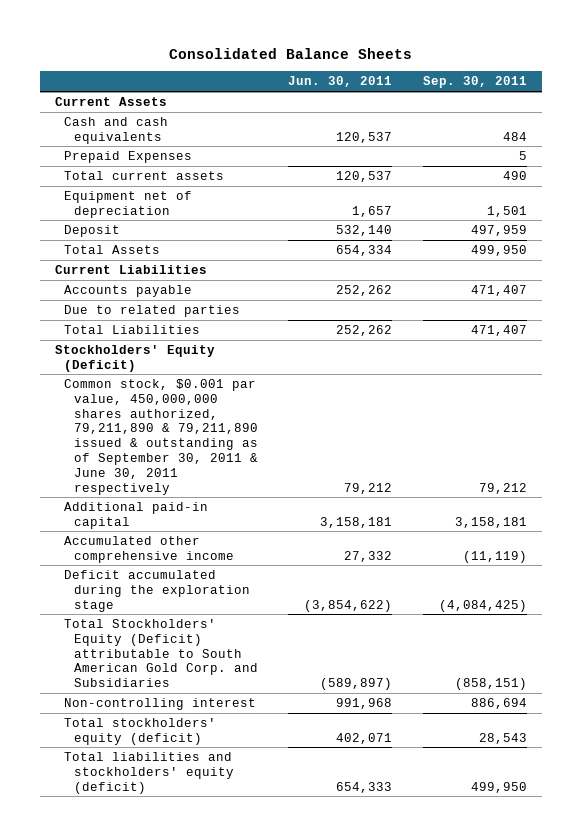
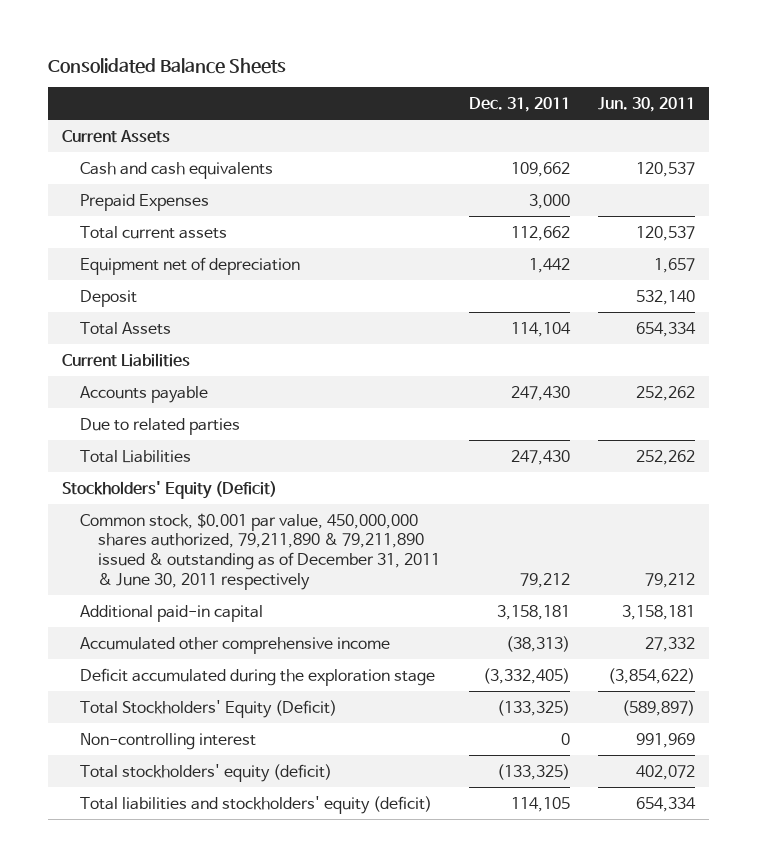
- | Jun. 30, 2011 | Sep. 30, 2011
+ | Dec. 31, 2011 | Jun. 30, 2011
- Common stock, $0.001 par value, 450,000,000 shares authorized, 79,211,890 & 79,211,890 issued & outstanding as of September 30, 2011 & June 30, 2011 respectively | 79,212 | 79,212
+ Common stock, $0.001 par value, 450,000,000 shares authorized, 79,211,890 & 79,211,890 issued & outstanding as of December 31, 2011 & June 30, 2011 respectively | 79,212 | 79,212
- Total Stockholders' Equity (Deficit) attributable to South American Gold Corp. and Subsidiaries | (589,897) | (858,151)
- Non-controlling interest | 991,968 | 886,694
- Total stockholders' equity (deficit) | 402,071 | 28,543
- Total liabilities and stockholders' equity (deficit) | 654,333 | 499,950
+ Total Stockholders' Equity (Deficit) | (133,325) | (589,897)
+ Non-controlling interest | 0 | 991,969
+ Total stockholders' equity (deficit) | (133,325) | 402,072
+ Total liabilities and stockholders' equity (deficit) | 114,105 | 654,334

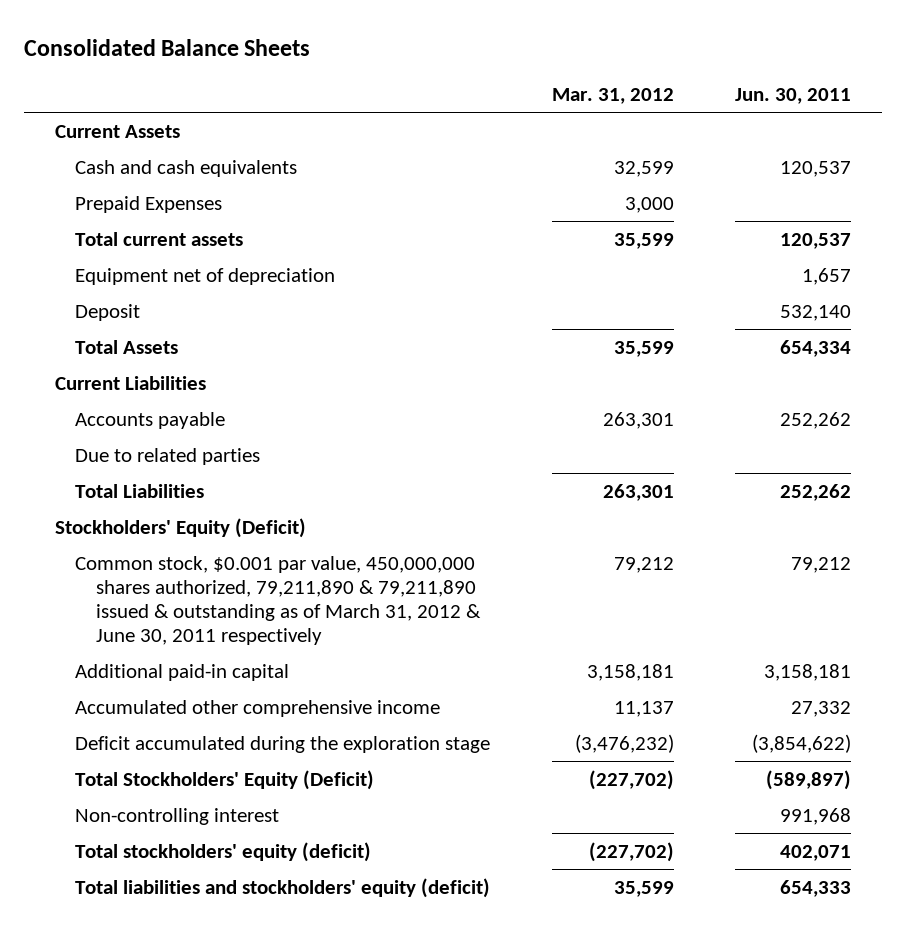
- | Dec. 31, 2011 | Jun. 30, 2011
+ | Mar. 31, 2012 | Jun. 30, 2011
- Common stock, $0.001 par value, 450,000,000 shares authorized, 79,211,890 & 79,211,890 issued & outstanding as of December 31, 2011 & June 30, 2011 respectively | 79,212 | 79,212
+ Common stock, $0.001 par value, 450,000,000 shares authorized, 79,211,890 & 79,211,890 issued & outstanding as of March 31, 2012 & June 30, 2011 respectively | 79,212 | 79,212
- Non-controlling interest | 0 | 991,969
- Total stockholders' equity (deficit) | (133,325) | 402,072
- Total liabilities and stockholders' equity (deficit) | 114,105 | 654,334
+ Non-controlling interest | | 991,968
+ Total stockholders' equity (deficit) | (227,702) | 402,071
+ Total liabilities and stockholders' equity (deficit) | 35,599 | 654,333

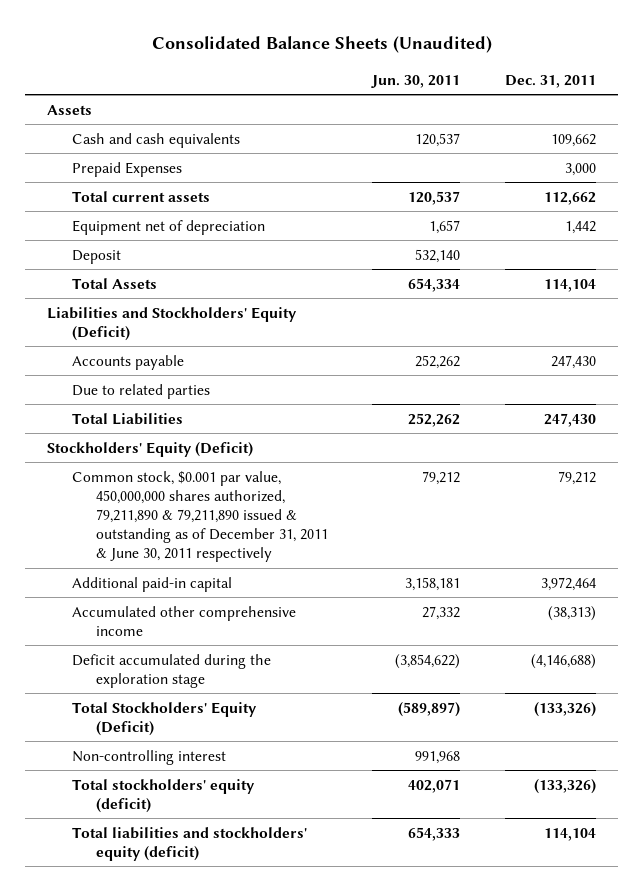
- Consolidated Balance Sheets
+ Consolidated Balance Sheets (Unaudited)
- | Mar. 31, 2012 | Jun. 30, 2011
+ | Jun. 30, 2011 | Dec. 31, 2011
- Current Assets
+ Assets
- Current Liabilities
+ Liabilities and Stockholders' Equity (Deficit)
- Common stock, $0.001 par value, 450,000,000 shares authorized, 79,211,890 & 79,211,890 issued & outstanding as of March 31, 2012 & June 30, 2011 respectively | 79,212 | 79,212
+ Common stock, $0.001 par value, 450,000,000 shares authorized, 79,211,890 & 79,211,890 issued & outstanding as of December 31, 2011 & June 30, 2011 respectively | 79,212 | 79,212

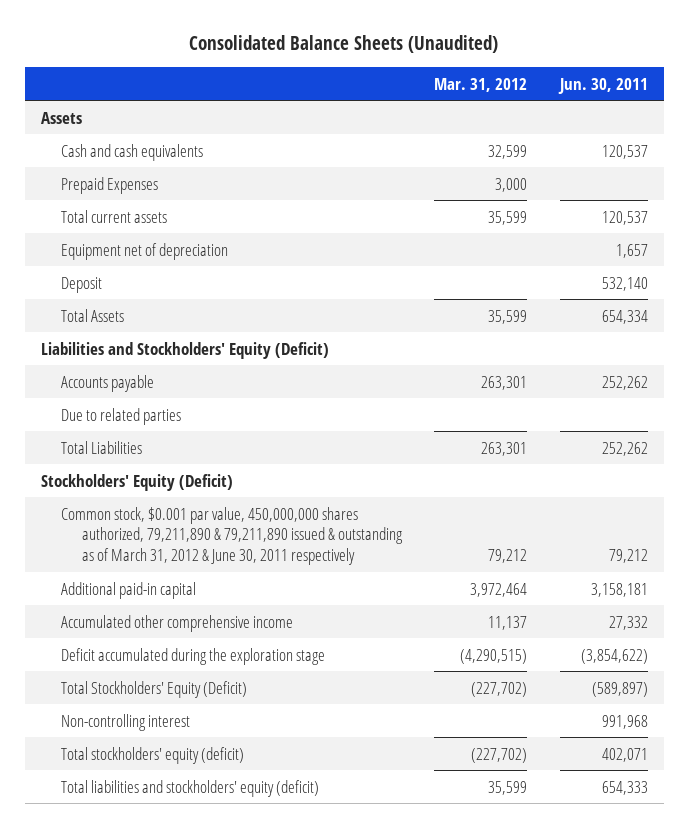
- | Jun. 30, 2011 | Dec. 31, 2011
+ | Mar. 31, 2012 | Jun. 30, 2011
- Common stock, $0.001 par value, 450,000,000 shares authorized, 79,211,890 & 79,211,890 issued & outstanding as of December 31, 2011 & June 30, 2011 respectively | 79,212 | 79,212
+ Common stock, $0.001 par value, 450,000,000 shares authorized, 79,211,890 & 79,211,890 issued & outstanding as of March 31, 2012 & June 30, 2011 respectively | 79,212 | 79,212

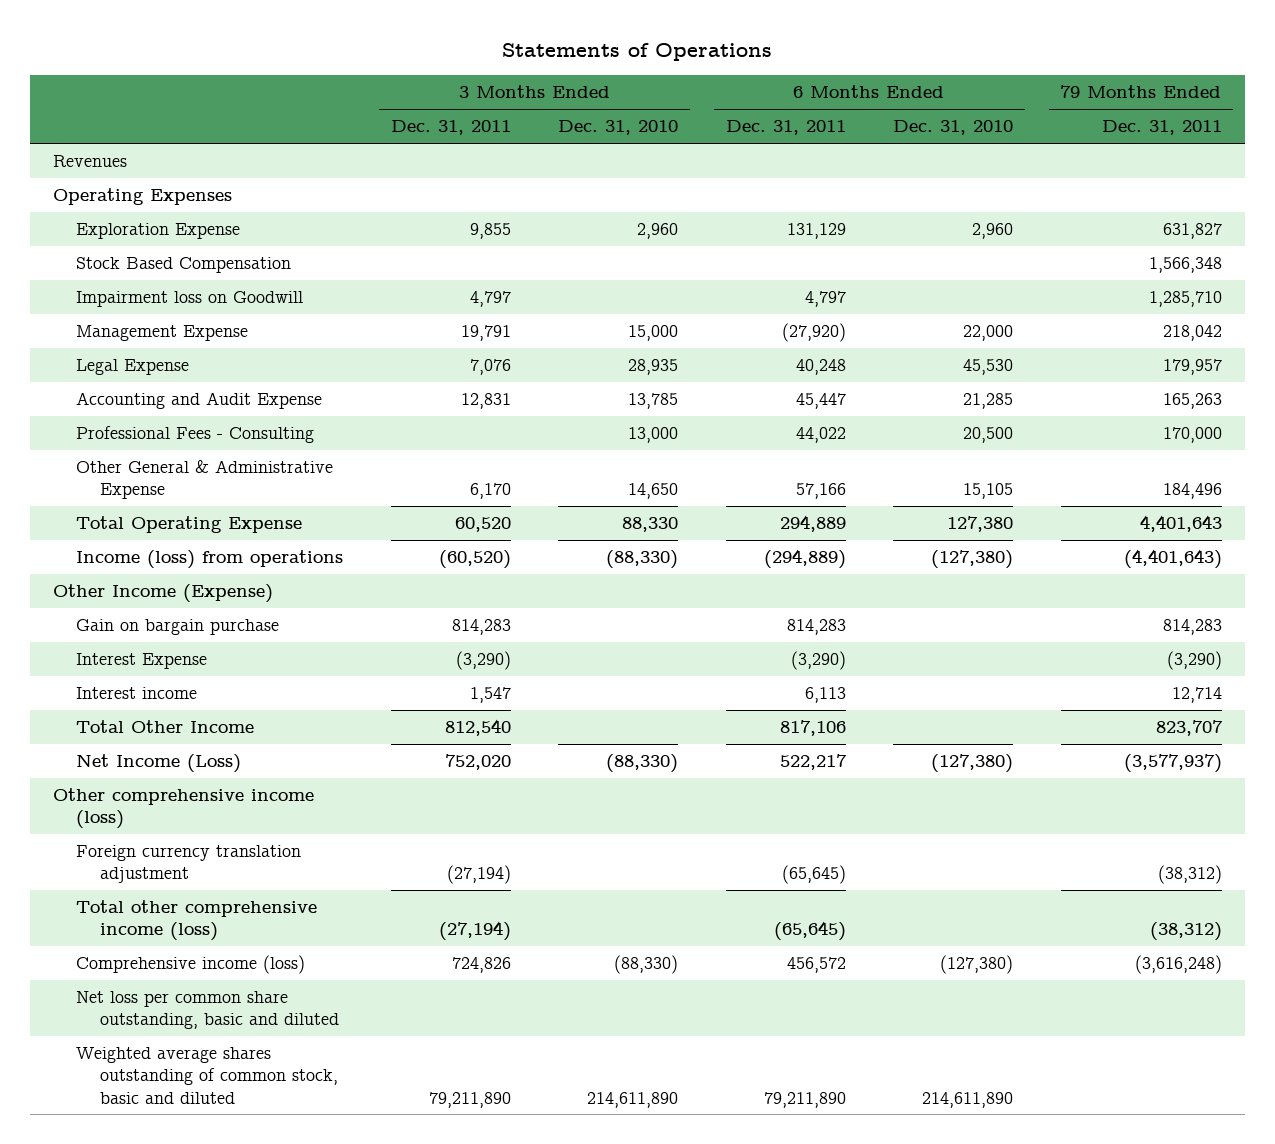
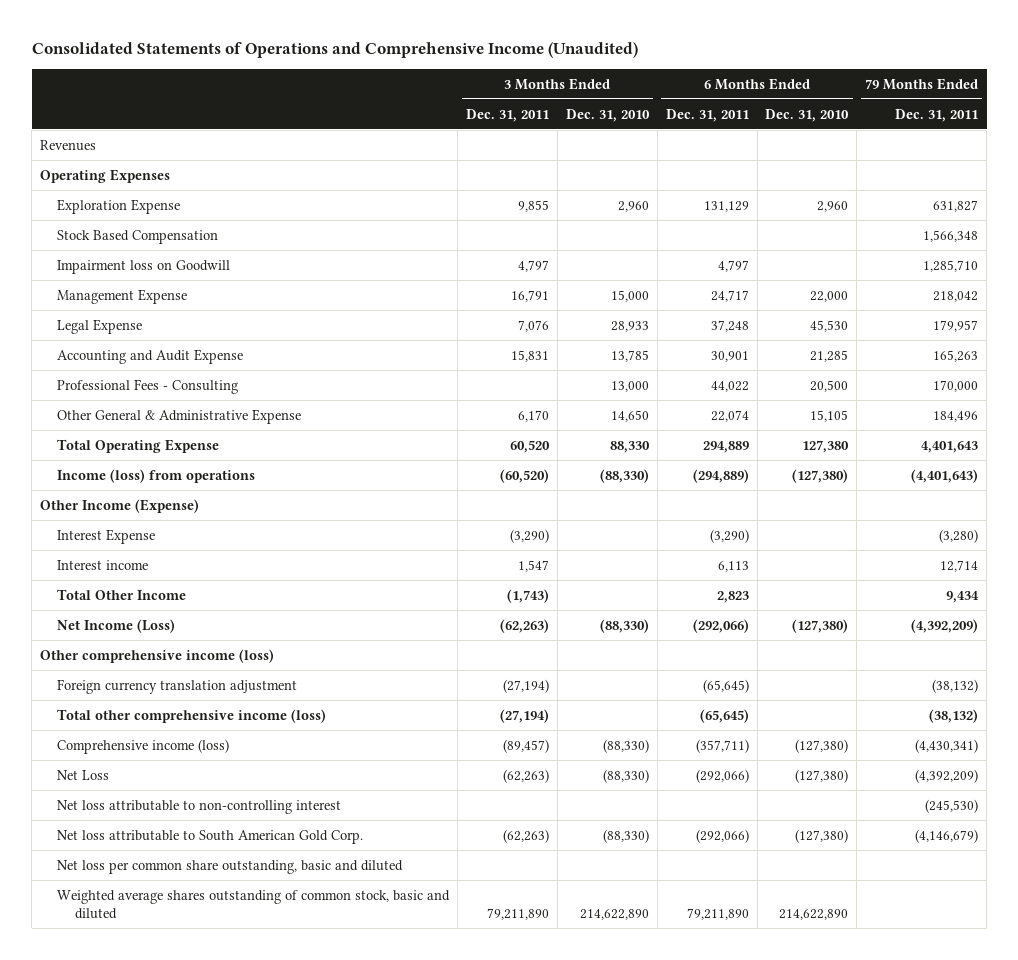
- Statements of Operations
+ Consolidated Statements of Operations and Comprehensive Income (Unaudited)
- Management Expense | 19,791 | 15,000 | (27,920) | 22,000 | 218,042
- Legal Expense | 7,076 | 28,935 | 40,248 | 45,530 | 179,957
- Accounting and Audit Expense | 12,831 | 13,785 | 45,447 | 21,285 | 165,263
+ Management Expense | 16,791 | 15,000 | 24,717 | 22,000 | 218,042
+ Legal Expense | 7,076 | 28,933 | 37,248 | 45,530 | 179,957
+ Accounting and Audit Expense | 15,831 | 13,785 | 30,901 | 21,285 | 165,263
- Other General & Administrative Expense | 6,170 | 14,650 | 57,166 | 15,105 | 184,496
+ Other General & Administrative Expense | 6,170 | 14,650 | 22,074 | 15,105 | 184,496
- Gain on bargain purchase | 814,283 | | 814,283 | | 814,283
- Interest Expense | (3,290) | | (3,290) | | (3,290)
+ Interest Expense | (3,290) | | (3,290) | | (3,280)
- Total Other Income | 812,540 | | 817,106 | | 823,707
- Net Income (Loss) | 752,020 | (88,330) | 522,217 | (127,380) | (3,577,937)
+ Total Other Income | (1,743) | | 2,823 | | 9,434
+ Net Income (Loss) | (62,263) | (88,330) | (292,066) | (127,380) | (4,392,209)
- Foreign currency translation adjustment | (27,194) | | (65,645) | | (38,312)
- Total other comprehensive income (loss) | (27,194) | | (65,645) | | (38,312)
- Comprehensive income (loss) | 724,826 | (88,330) | 456,572 | (127,380) | (3,616,248)
+ Foreign currency translation adjustment | (27,194) | | (65,645) | | (38,132)
+ Total other comprehensive income (loss) | (27,194) | | (65,645) | | (38,132)
+ Comprehensive income (loss) | (89,457) | (88,330) | (357,711) | (127,380) | (4,430,341)
+ Net Loss | (62,263) | (88,330) | (292,066) | (127,380) | (4,392,209)
+ Net loss attributable to non-controlling interest | | | | | (245,530)
+ Net loss attributable to South American Gold Corp. | (62,263) | (88,330) | (292,066) | (127,380) | (4,146,679)
- Weighted average shares outstanding of common stock, basic and diluted | 79,211,890 | 214,611,890 | 79,211,890 | 214,611,890 |
+ Weighted average shares outstanding of common stock, basic and diluted | 79,211,890 | 214,622,890 | 79,211,890 | 214,622,890 |

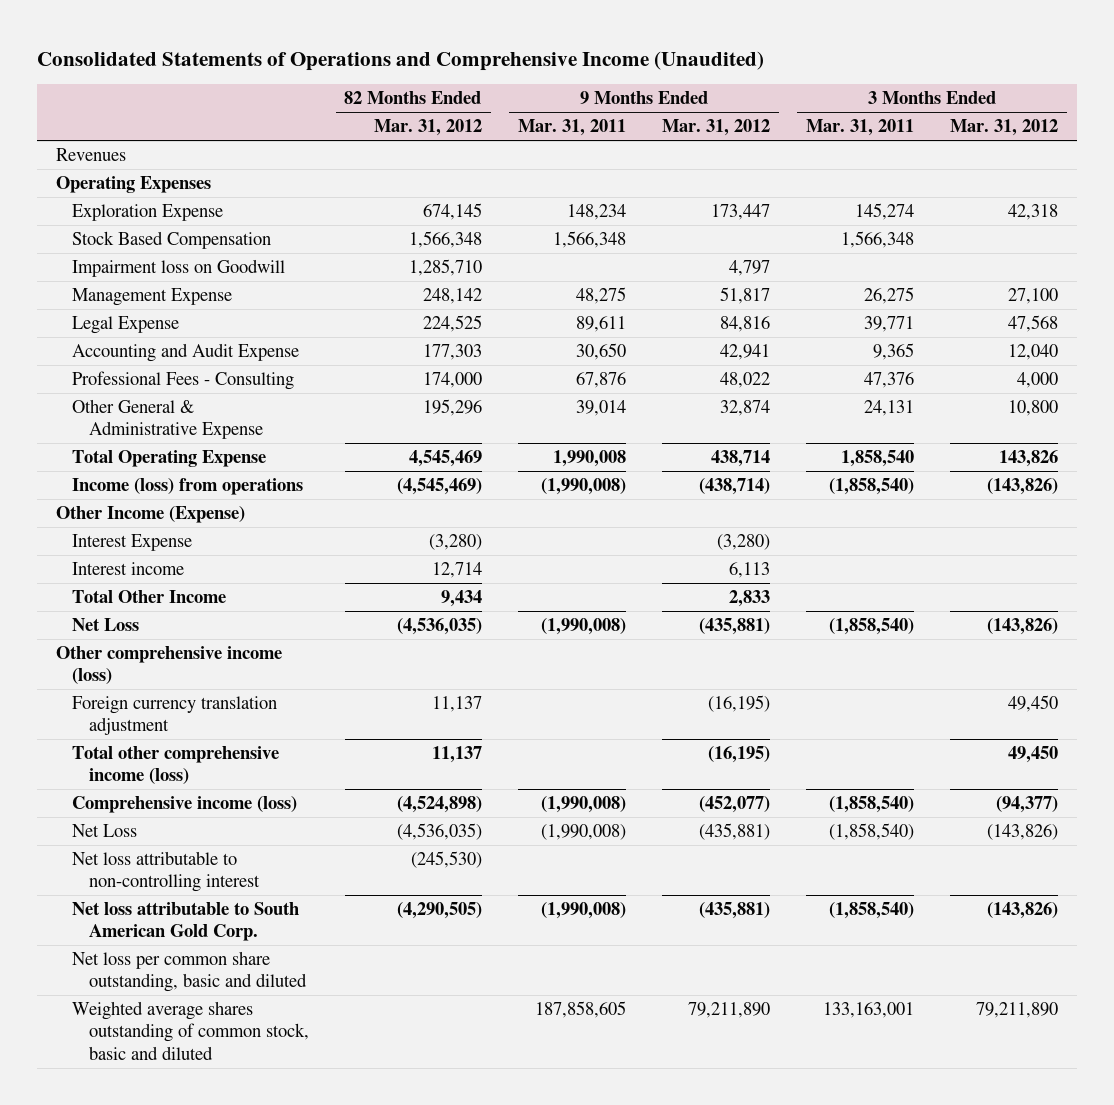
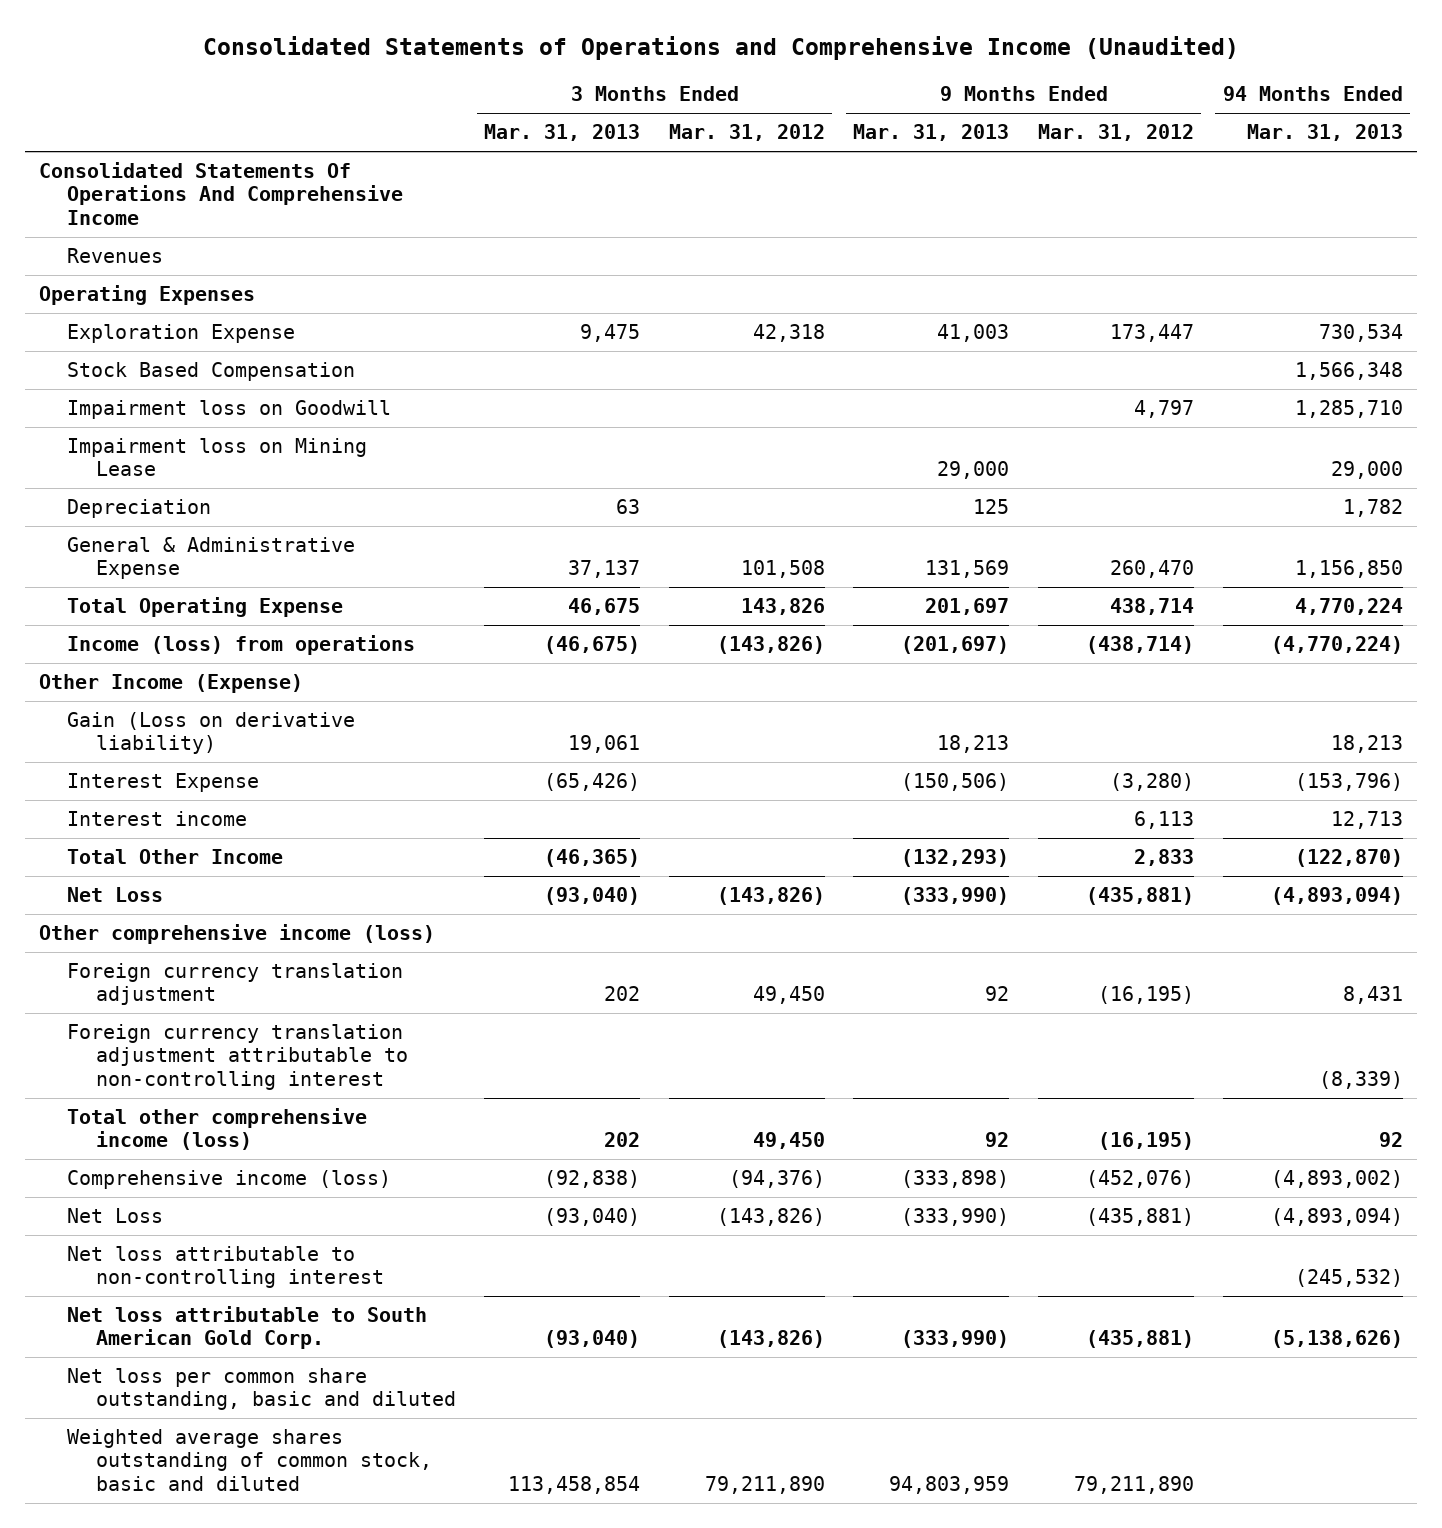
- | 82 Months Ended Mar. 31, 2012 | 9 Months Ended Mar. 31, 2011 | 9 Months Ended Mar. 31, 2012 | 3 Months Ended Mar. 31, 2011 | 3 Months Ended Mar. 31, 2012
+ | 3 Months Ended Mar. 31, 2013 | 3 Months Ended Mar. 31, 2012 | 9 Months Ended Mar. 31, 2013 | 9 Months Ended Mar. 31, 2012 | 94 Months Ended Mar. 31, 2013
+ Consolidated Statements Of Operations And Comprehensive Income
- Management Expense | 248,142 | 48,275 | 51,817 | 26,275 | 27,100
- Legal Expense | 224,525 | 89,611 | 84,816 | 39,771 | 47,568
- Accounting and Audit Expense | 177,303 | 30,650 | 42,941 | 9,365 | 12,040
- Professional Fees - Consulting | 174,000 | 67,876 | 48,022 | 47,376 | 4,000
- Other General & Administrative Expense | 195,296 | 39,014 | 32,874 | 24,131 | 10,800
+ Impairment loss on Mining Lease | | | 29,000 | | 29,000
+ Depreciation | 63 | | 125 | | 1,782
+ General & Administrative Expense | 37,137 | 101,508 | 131,569 | 260,470 | 1,156,850
+ Gain (Loss on derivative liability) | 19,061 | | 18,213 | | 18,213
+ Foreign currency translation adjustment attributable to non-controlling interest | | | | | (8,339)
- Comprehensive income (loss) | (4,524,898) | (1,990,008) | (452,077) | (1,858,540) | (94,377)
+ Comprehensive income (loss) | (92,838) | (94,376) | (333,898) | (452,076) | (4,893,002)

